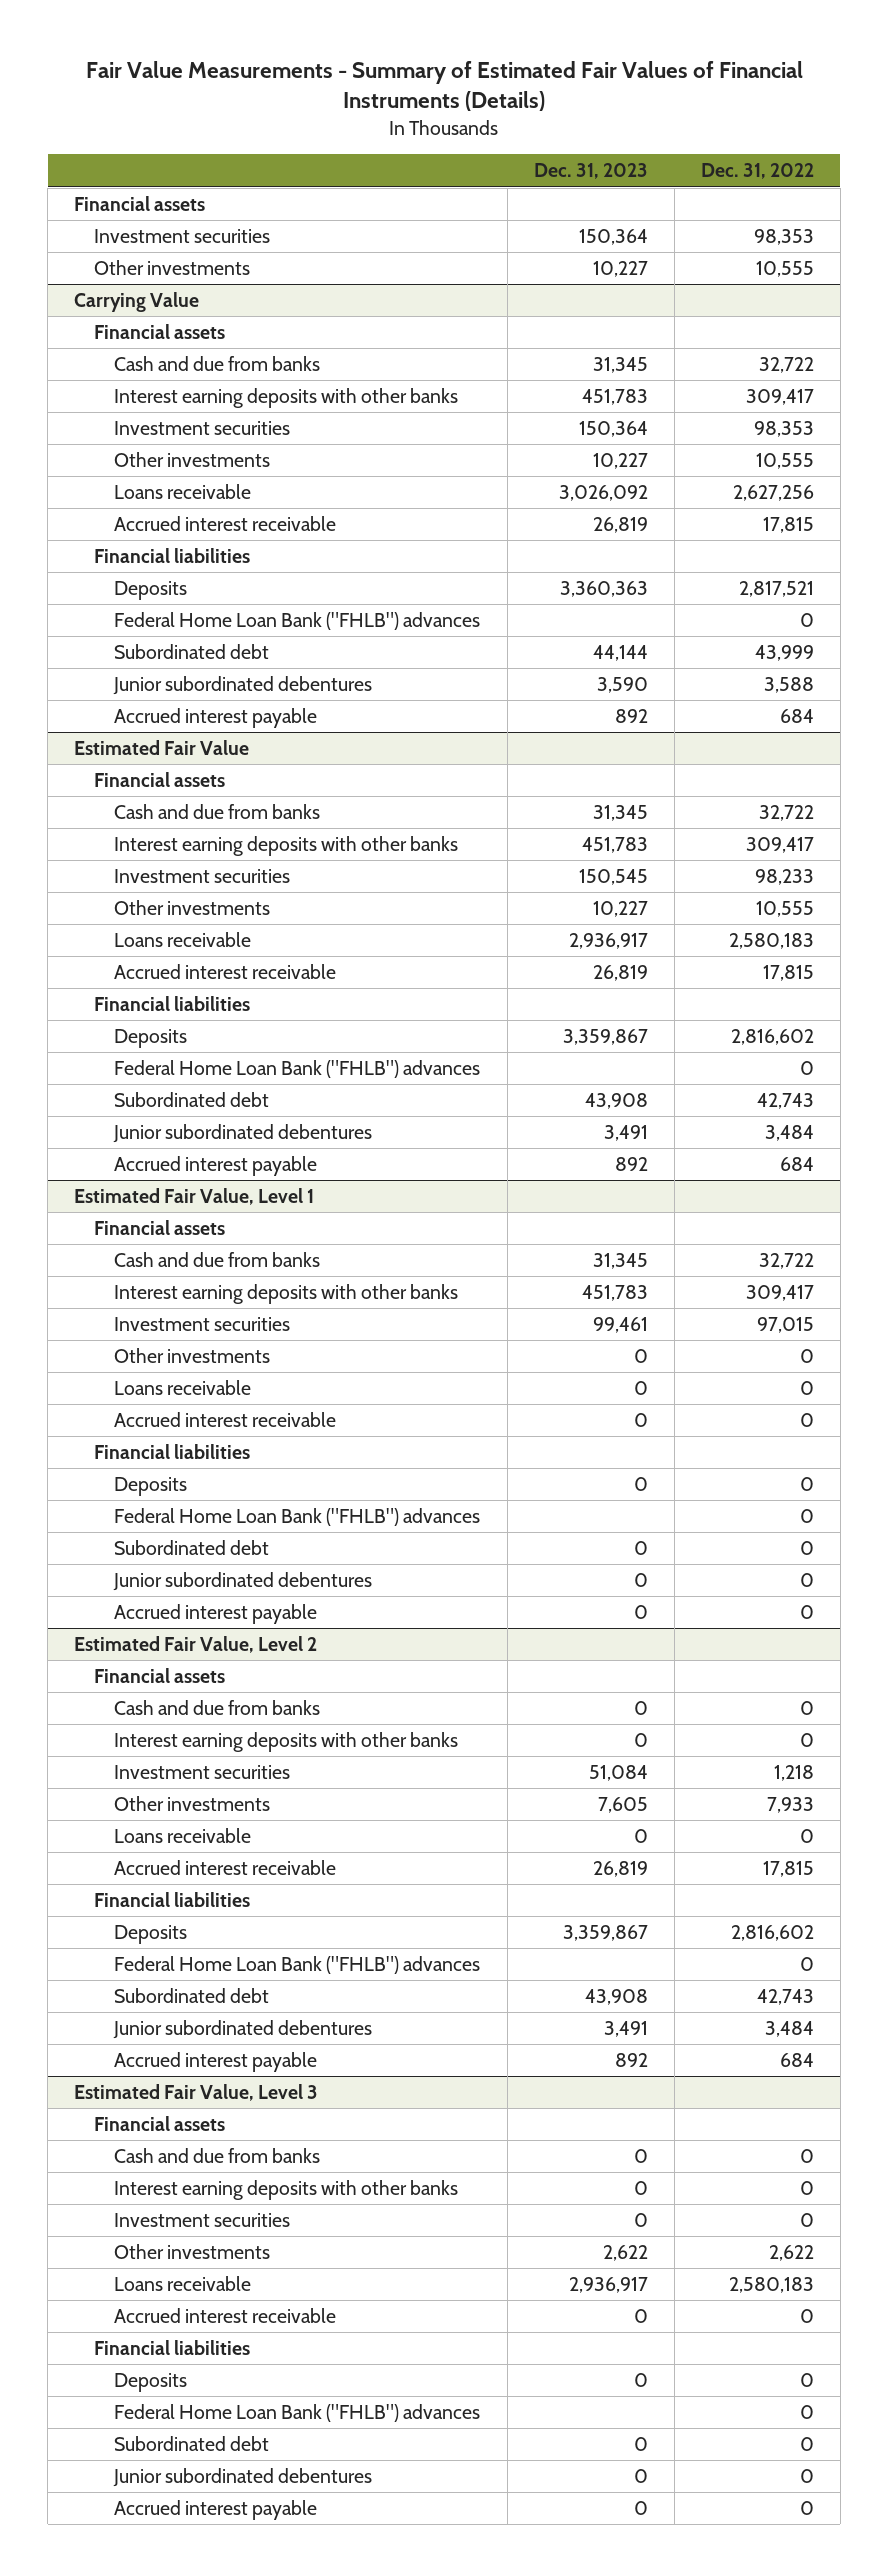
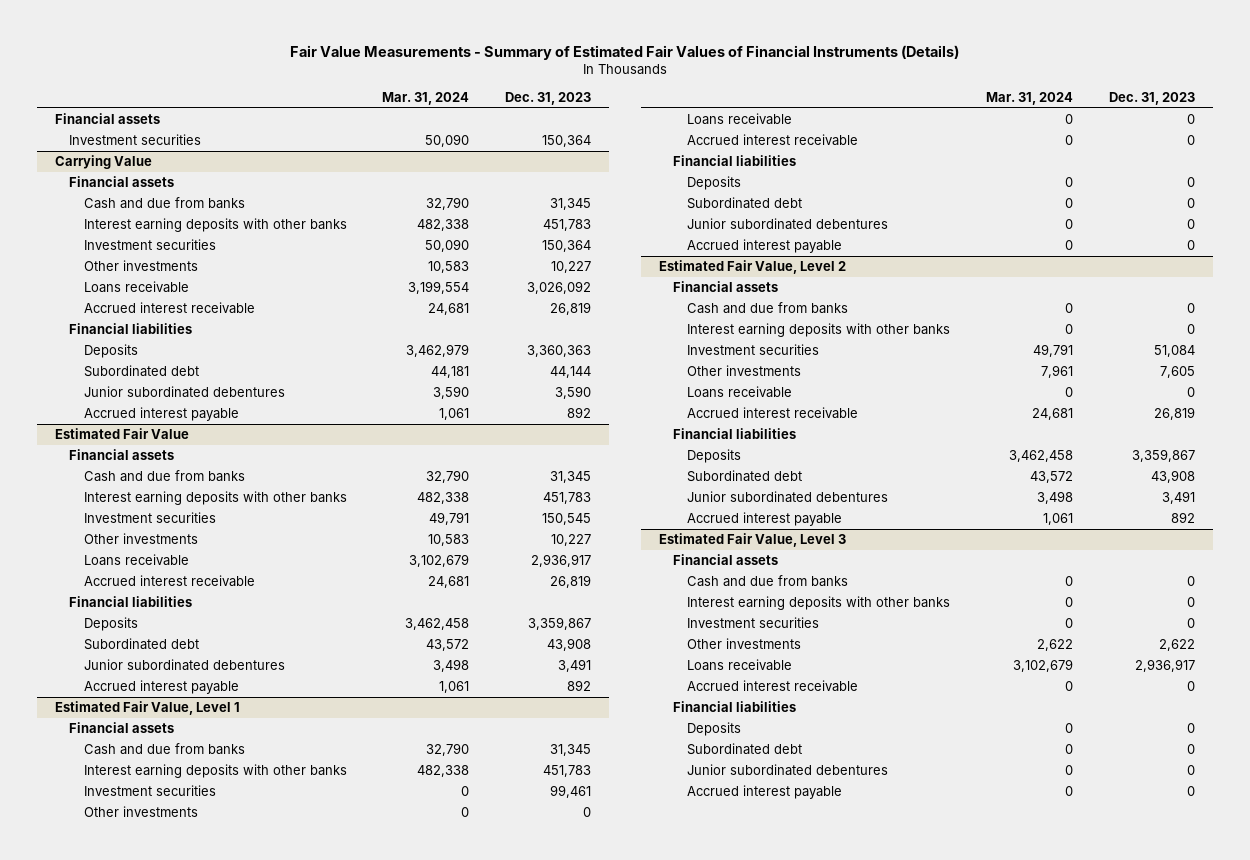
- | Dec. 31, 2023 | Dec. 31, 2022
+ | Mar. 31, 2024 | Dec. 31, 2023
- Other investments | 10,227 | 10,555
@ Carrying Value
- Federal Home Loan Bank ("FHLB") advances | | 0
@ Estimated Fair Value
- Federal Home Loan Bank ("FHLB") advances | | 0
@ Estimated Fair Value, Level 1
- Federal Home Loan Bank ("FHLB") advances | | 0
@ Estimated Fair Value, Level 2
- Federal Home Loan Bank ("FHLB") advances | | 0
@ Estimated Fair Value, Level 3
- Federal Home Loan Bank ("FHLB") advances | | 0

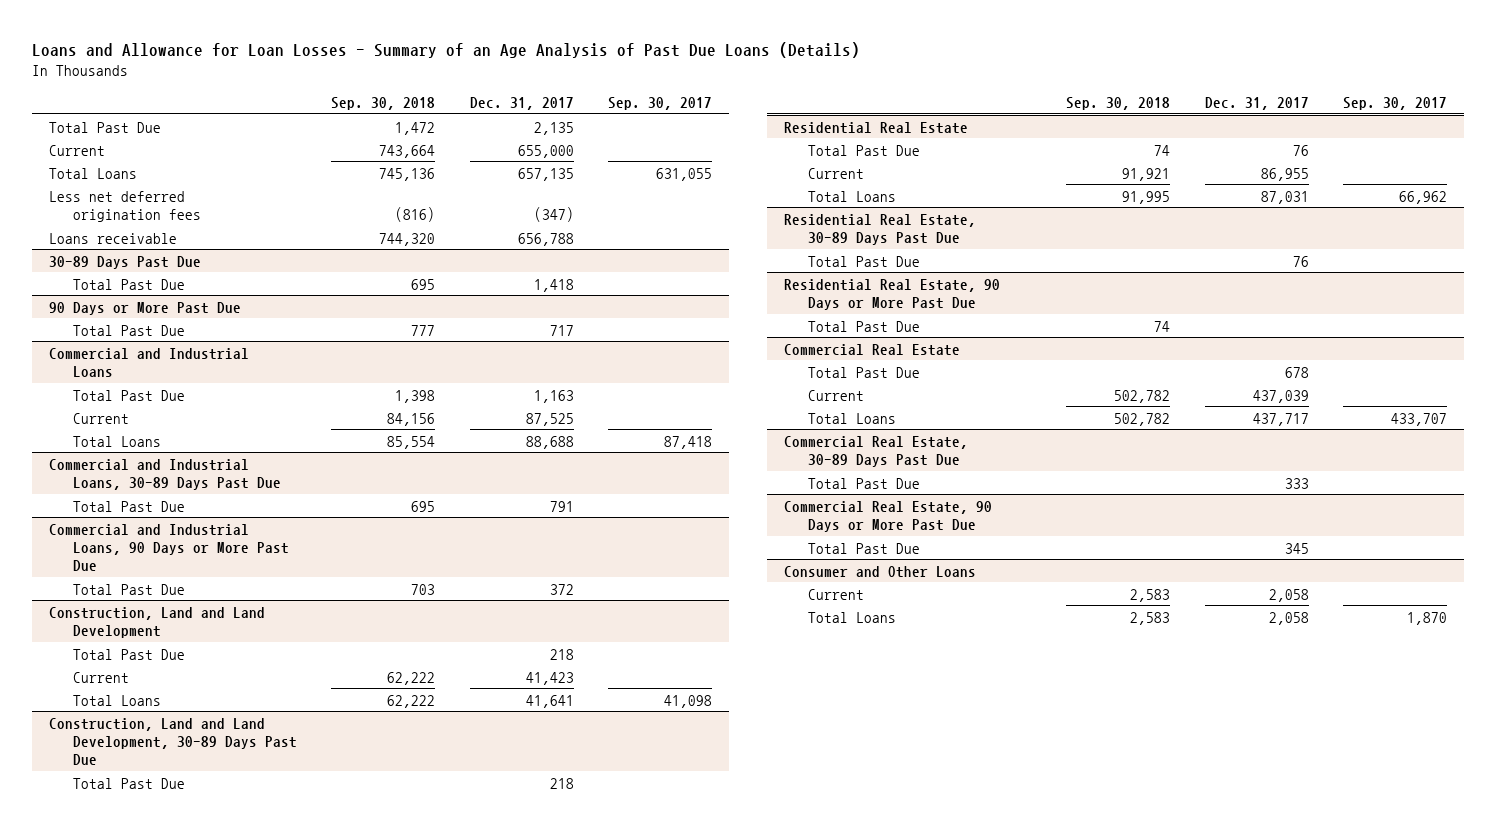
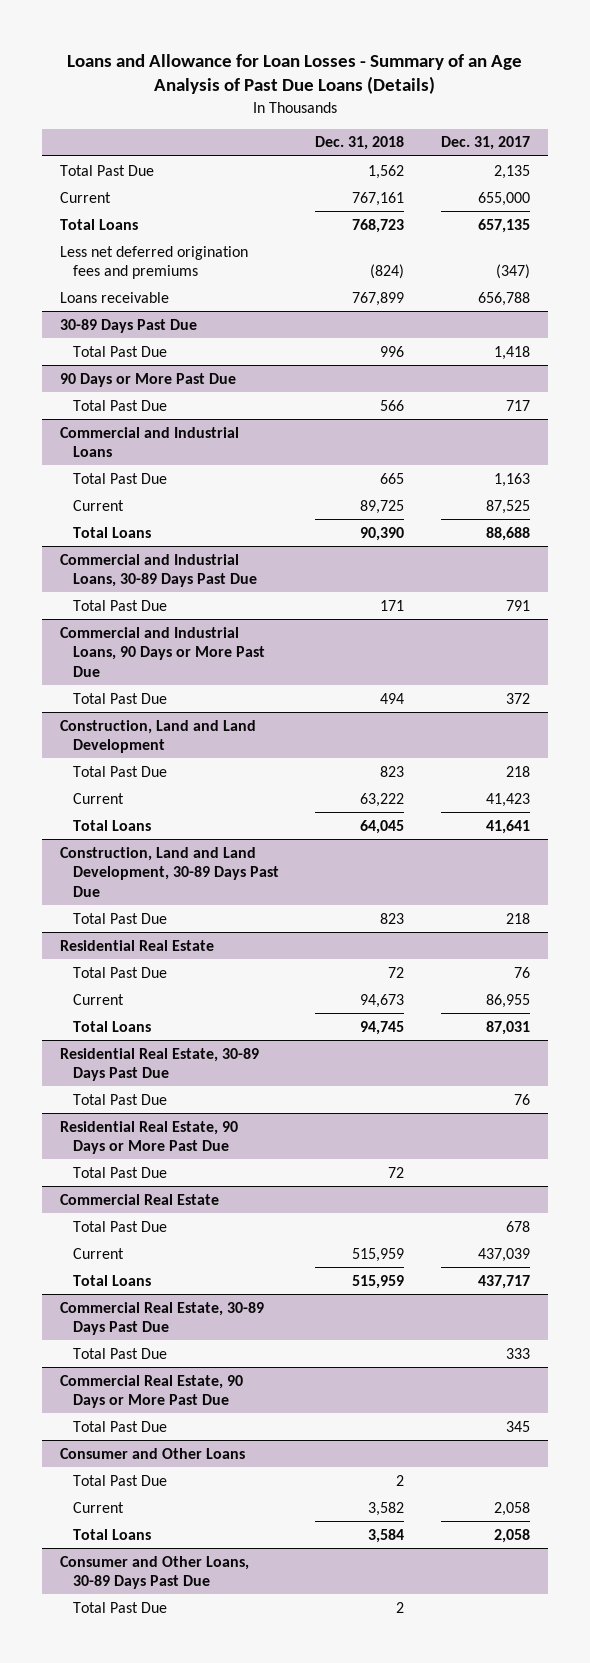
- | Sep. 30, 2018 | Dec. 31, 2017 | Sep. 30, 2017
+ | Dec. 31, 2018 | Dec. 31, 2017
- Less net deferred origination fees | (816) | (347) |
+ Less net deferred origination fees and premiums | (824) | (347)
@ Consumer and Other Loans
+ Total Past Due | 2 |
+ Consumer and Other Loans, 30-89 Days Past Due
+ Total Past Due | 2 |

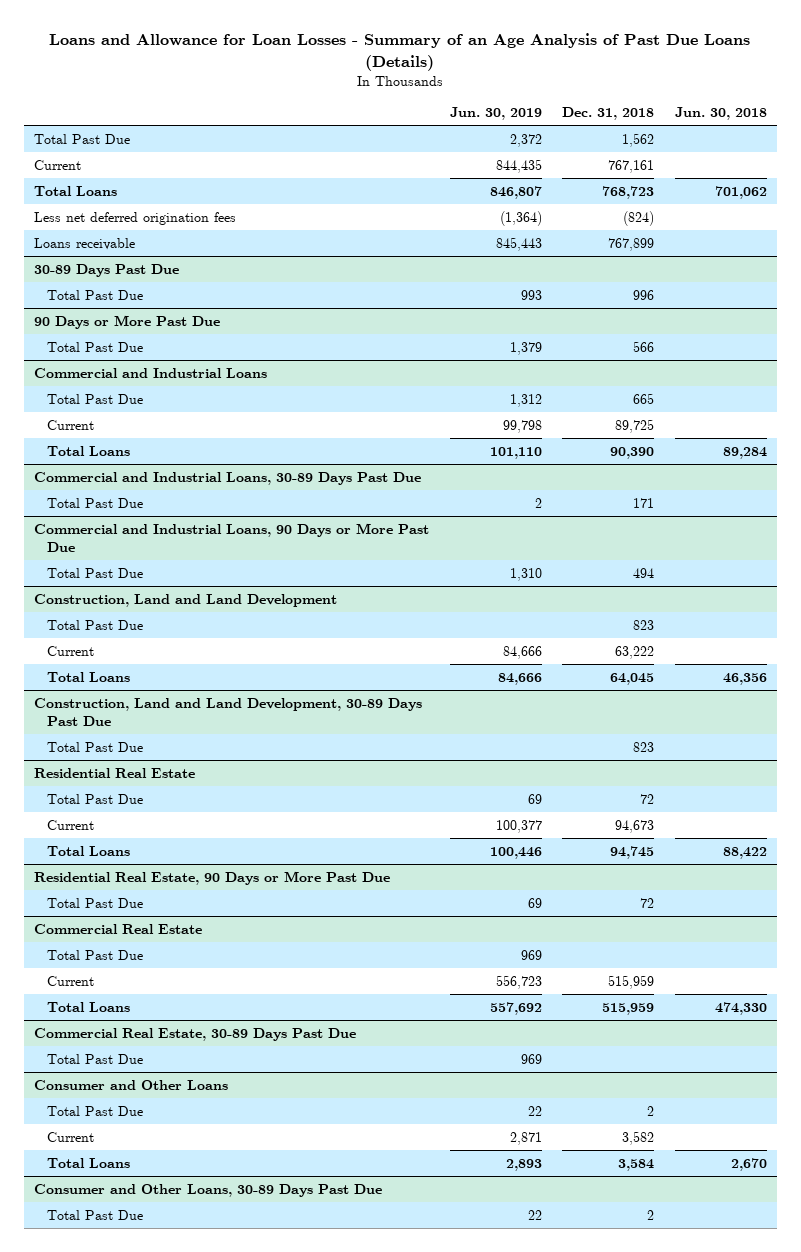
- | Dec. 31, 2018 | Dec. 31, 2017
+ | Jun. 30, 2019 | Dec. 31, 2018 | Jun. 30, 2018
- Less net deferred origination fees and premiums | (824) | (347)
+ Less net deferred origination fees | (1,364) | (824) |
- Residential Real Estate, 30-89 Days Past Due
- Total Past Due | | 76
- Commercial Real Estate, 90 Days or More Past Due
- Total Past Due | | 345

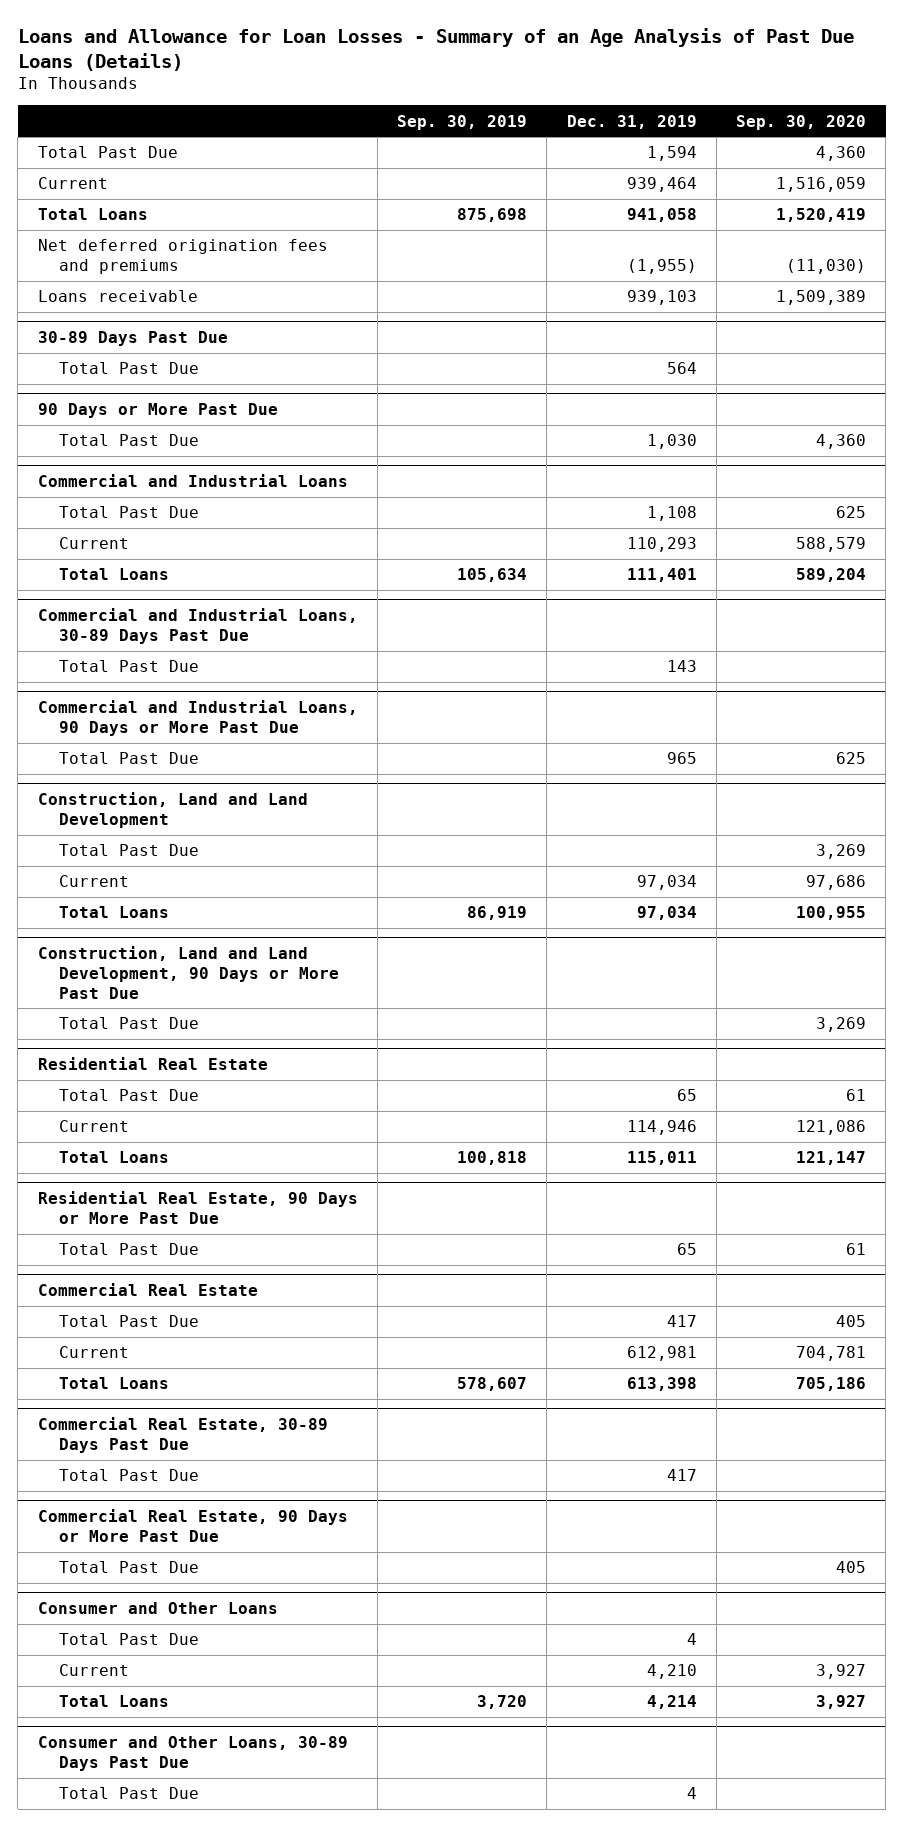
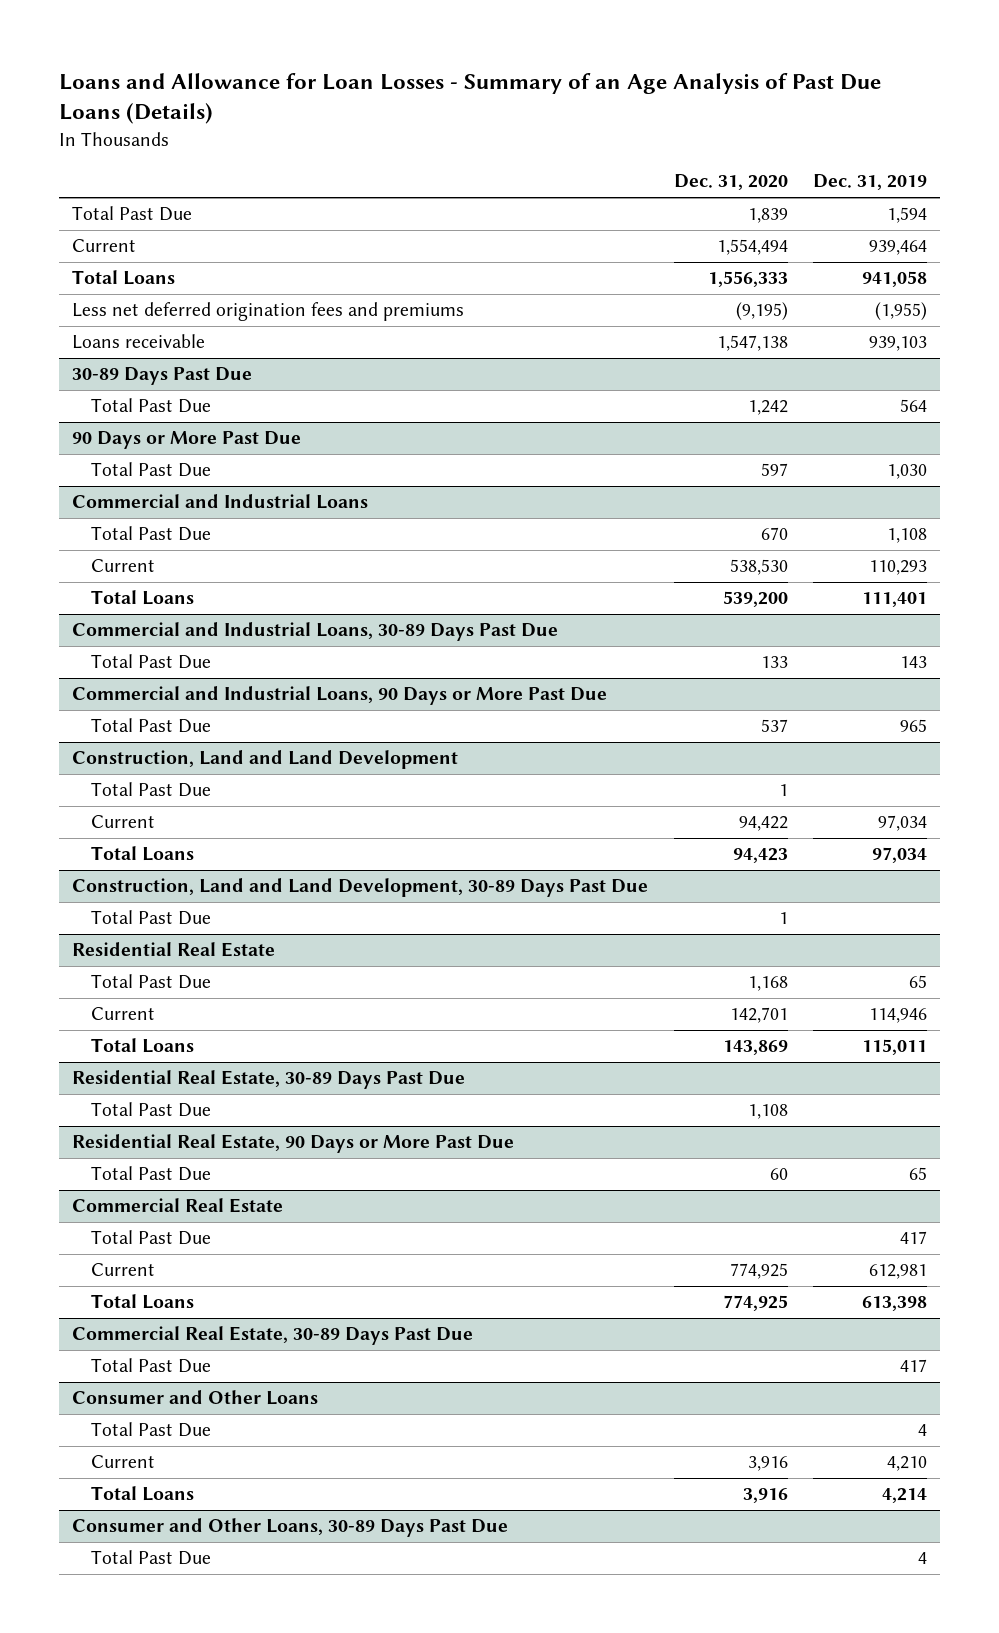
- | Sep. 30, 2019 | Dec. 31, 2019 | Sep. 30, 2020
+ | Dec. 31, 2020 | Dec. 31, 2019
- Net deferred origination fees and premiums | | (1,955) | (11,030)
+ Less net deferred origination fees and premiums | (9,195) | (1,955)
- Construction, Land and Land Development, 90 Days or More Past Due
+ Construction, Land and Land Development, 30-89 Days Past Due
+ Residential Real Estate, 30-89 Days Past Due
+ Total Past Due | 1,108 |
- Commercial Real Estate, 90 Days or More Past Due
- Total Past Due | | | 405

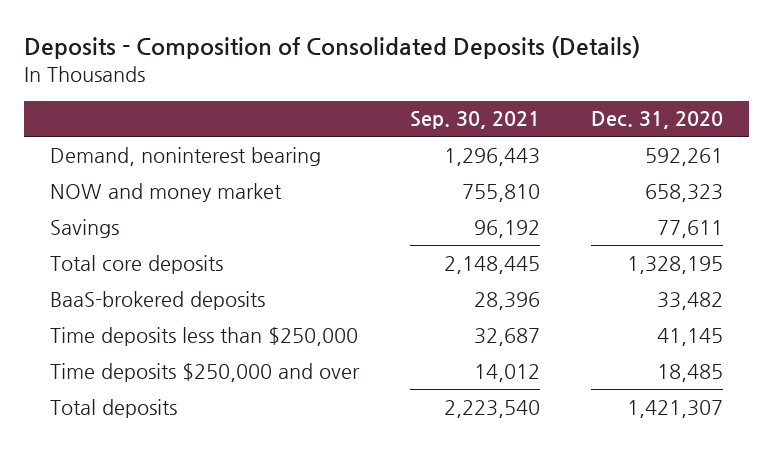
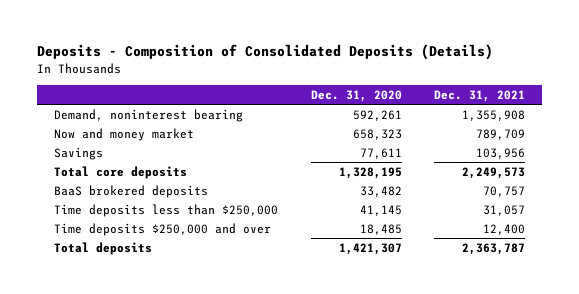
- | Sep. 30, 2021 | Dec. 31, 2020
+ | Dec. 31, 2020 | Dec. 31, 2021
- NOW and money market | 755,810 | 658,323
+ Now and money market | 658,323 | 789,709
- BaaS-brokered deposits | 28,396 | 33,482
+ BaaS brokered deposits | 33,482 | 70,757

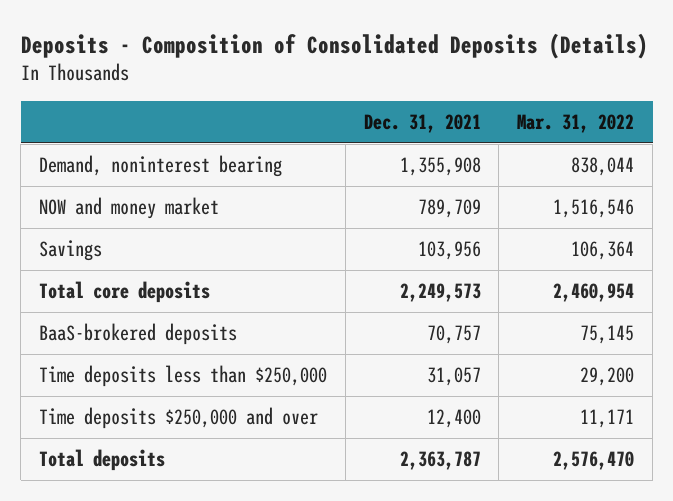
- | Dec. 31, 2020 | Dec. 31, 2021
+ | Dec. 31, 2021 | Mar. 31, 2022
- Now and money market | 658,323 | 789,709
+ NOW and money market | 789,709 | 1,516,546
- BaaS brokered deposits | 33,482 | 70,757
+ BaaS-brokered deposits | 70,757 | 75,145

